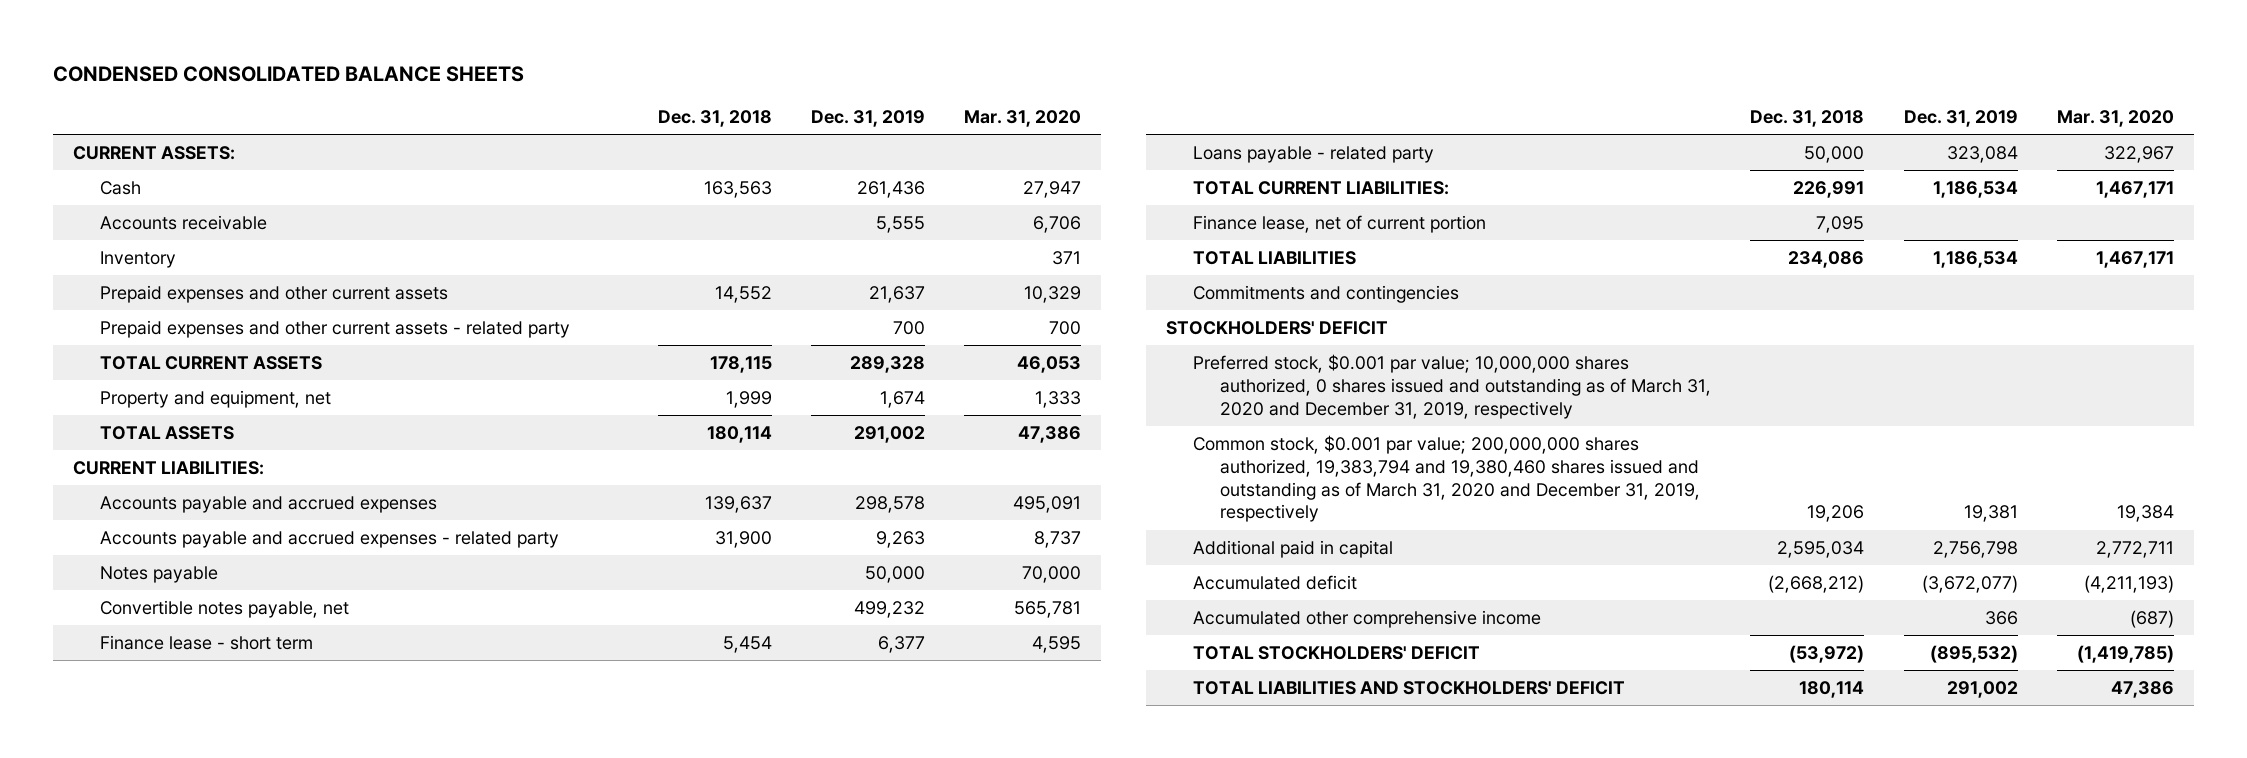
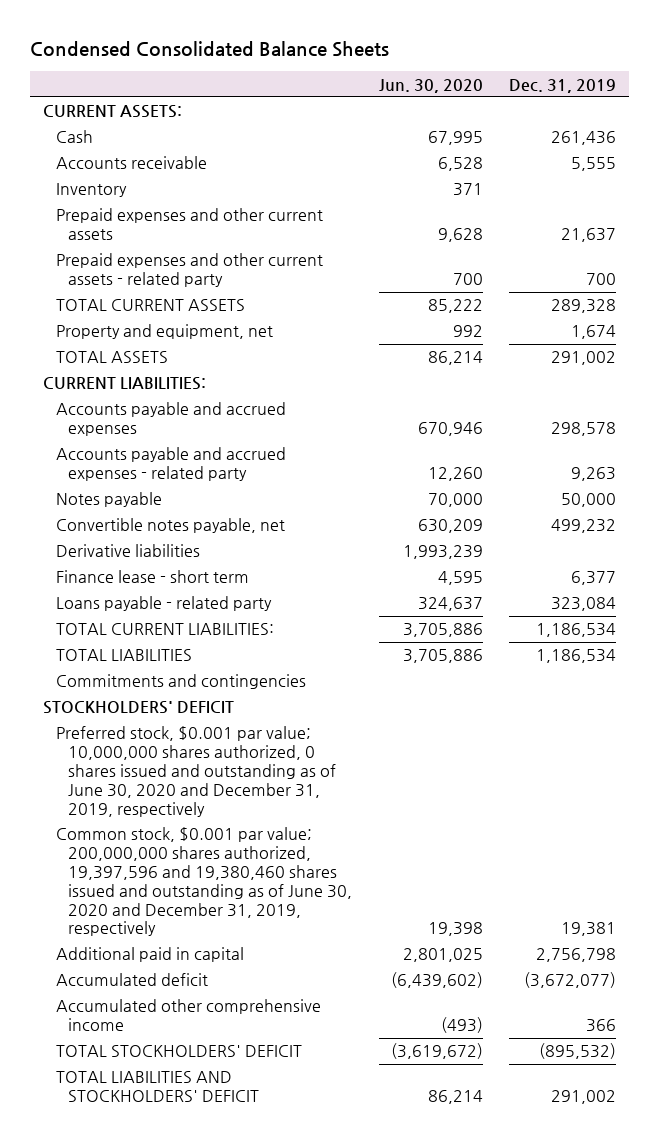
- CONDENSED CONSOLIDATED BALANCE SHEETS
+ Condensed Consolidated Balance Sheets
- | Dec. 31, 2018 | Dec. 31, 2019 | Mar. 31, 2020
+ | Jun. 30, 2020 | Dec. 31, 2019
+ Derivative liabilities | 1,993,239 |
- Finance lease, net of current portion | 7,095 | |
- Preferred stock, $0.001 par value; 10,000,000 shares authorized, 0 shares issued and outstanding as of March 31, 2020 and December 31, 2019, respectively
- Common stock, $0.001 par value; 200,000,000 shares authorized, 19,383,794 and 19,380,460 shares issued and outstanding as of March 31, 2020 and December 31, 2019, respectively | 19,206 | 19,381 | 19,384
+ Preferred stock, $0.001 par value; 10,000,000 shares authorized, 0 shares issued and outstanding as of June 30, 2020 and December 31, 2019, respectively
+ Common stock, $0.001 par value; 200,000,000 shares authorized, 19,397,596 and 19,380,460 shares issued and outstanding as of June 30, 2020 and December 31, 2019, respectively | 19,398 | 19,381

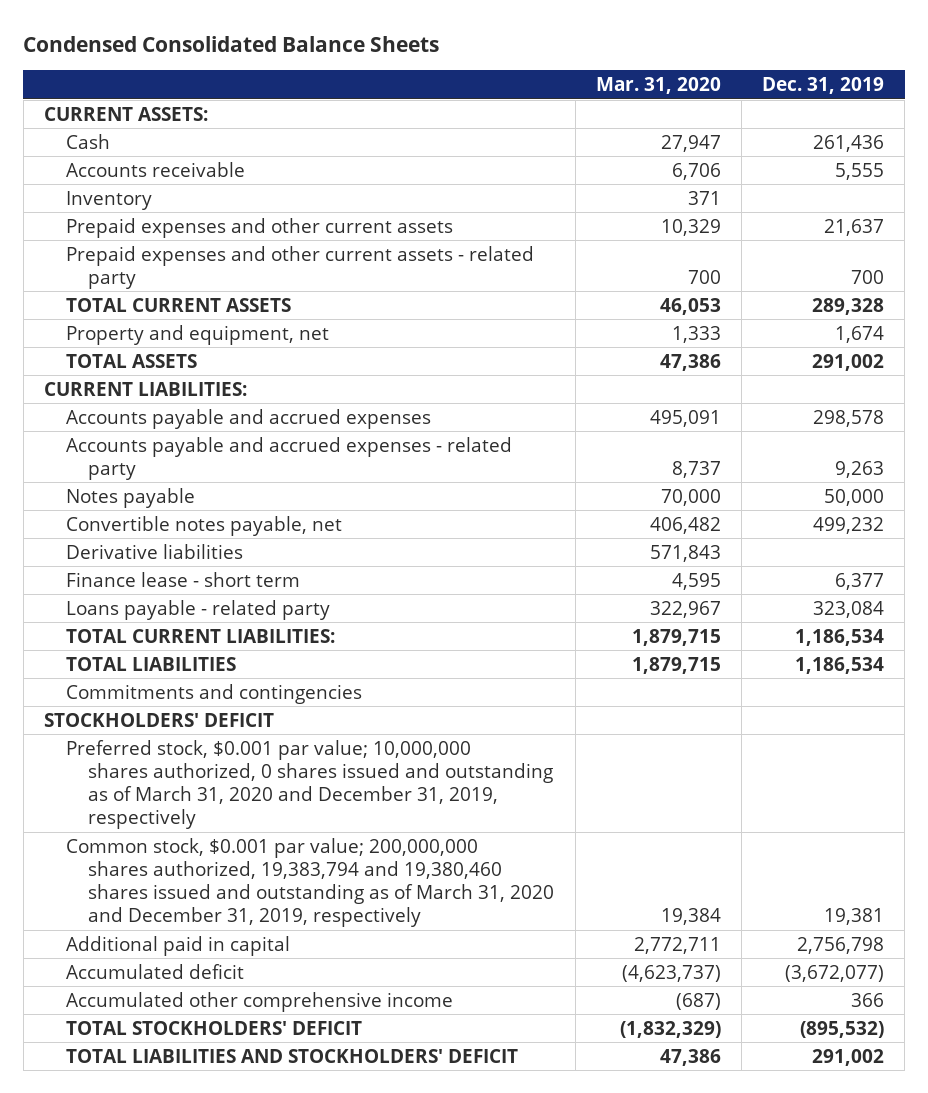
- | Jun. 30, 2020 | Dec. 31, 2019
+ | Mar. 31, 2020 | Dec. 31, 2019
- Preferred stock, $0.001 par value; 10,000,000 shares authorized, 0 shares issued and outstanding as of June 30, 2020 and December 31, 2019, respectively
- Common stock, $0.001 par value; 200,000,000 shares authorized, 19,397,596 and 19,380,460 shares issued and outstanding as of June 30, 2020 and December 31, 2019, respectively | 19,398 | 19,381
+ Preferred stock, $0.001 par value; 10,000,000 shares authorized, 0 shares issued and outstanding as of March 31, 2020 and December 31, 2019, respectively
+ Common stock, $0.001 par value; 200,000,000 shares authorized, 19,383,794 and 19,380,460 shares issued and outstanding as of March 31, 2020 and December 31, 2019, respectively | 19,384 | 19,381

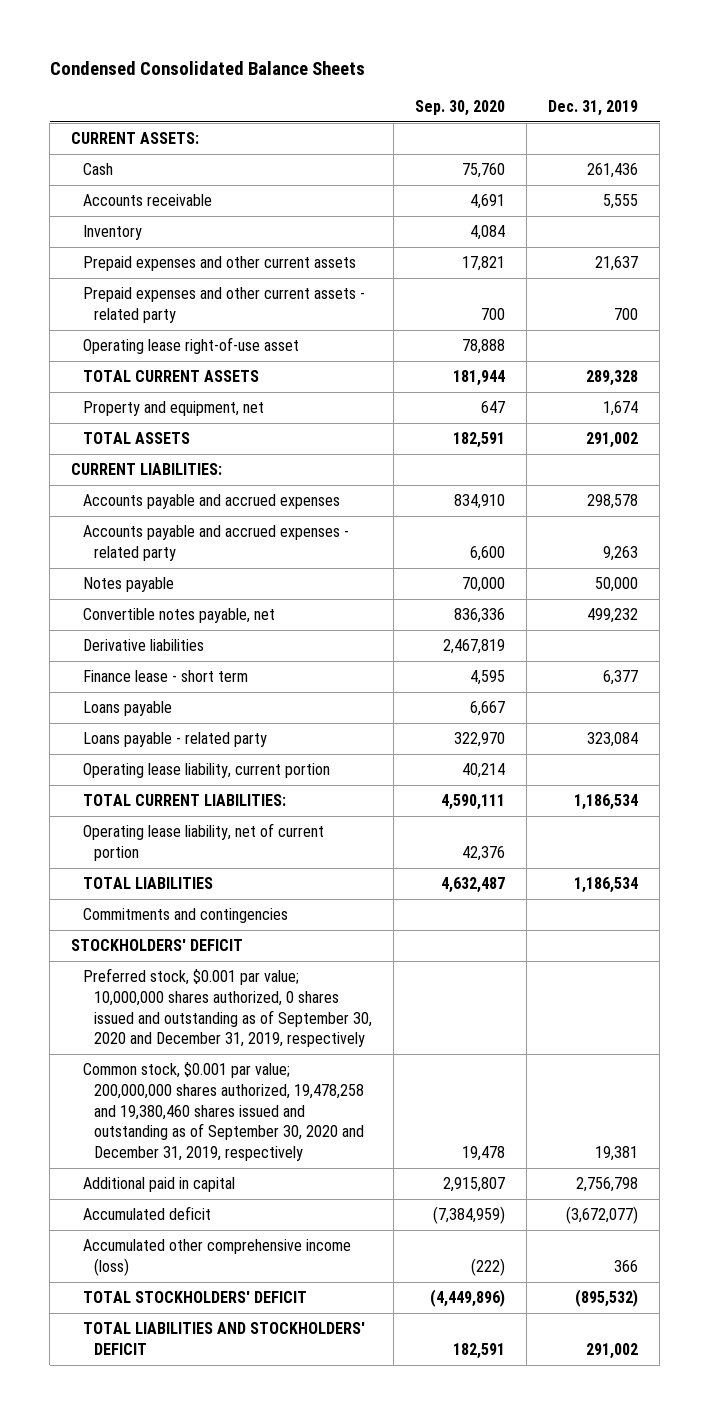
- | Mar. 31, 2020 | Dec. 31, 2019
+ | Sep. 30, 2020 | Dec. 31, 2019
+ Operating lease right-of-use asset | 78,888 |
+ Loans payable | 6,667 |
+ Operating lease liability, current portion | 40,214 |
+ Operating lease liability, net of current portion | 42,376 |
- Preferred stock, $0.001 par value; 10,000,000 shares authorized, 0 shares issued and outstanding as of March 31, 2020 and December 31, 2019, respectively
- Common stock, $0.001 par value; 200,000,000 shares authorized, 19,383,794 and 19,380,460 shares issued and outstanding as of March 31, 2020 and December 31, 2019, respectively | 19,384 | 19,381
+ Preferred stock, $0.001 par value; 10,000,000 shares authorized, 0 shares issued and outstanding as of September 30, 2020 and December 31, 2019, respectively
+ Common stock, $0.001 par value; 200,000,000 shares authorized, 19,478,258 and 19,380,460 shares issued and outstanding as of September 30, 2020 and December 31, 2019, respectively | 19,478 | 19,381
- Accumulated other comprehensive income | (687) | 366
+ Accumulated other comprehensive income (loss) | (222) | 366

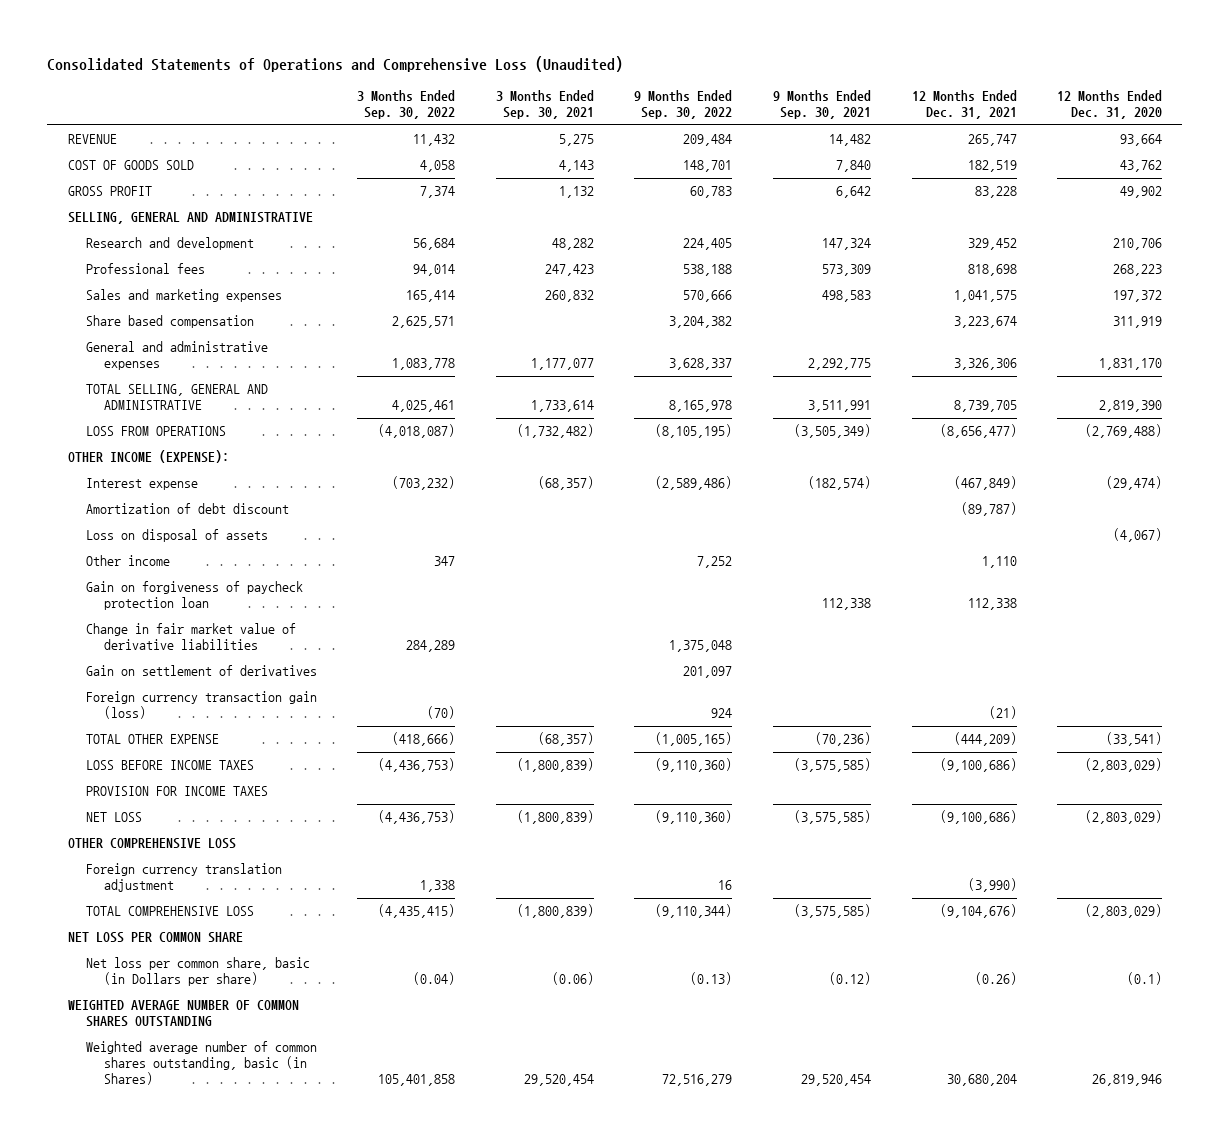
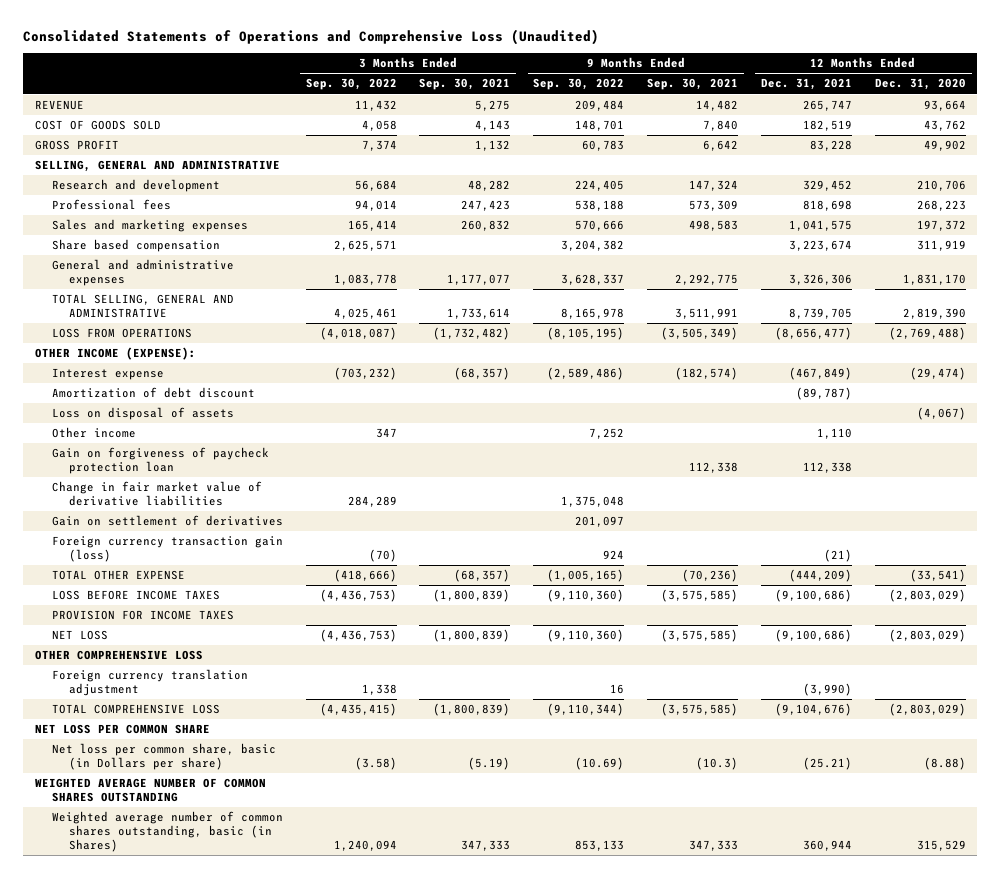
- Net loss per common share, basic (in Dollars per share) | (0.04) | (0.06) | (0.13) | (0.12) | (0.26) | (0.1)
+ Net loss per common share, basic (in Dollars per share) | (3.58) | (5.19) | (10.69) | (10.3) | (25.21) | (8.88)
- Weighted average number of common shares outstanding, basic (in Shares) | 105,401,858 | 29,520,454 | 72,516,279 | 29,520,454 | 30,680,204 | 26,819,946
+ Weighted average number of common shares outstanding, basic (in Shares) | 1,240,094 | 347,333 | 853,133 | 347,333 | 360,944 | 315,529

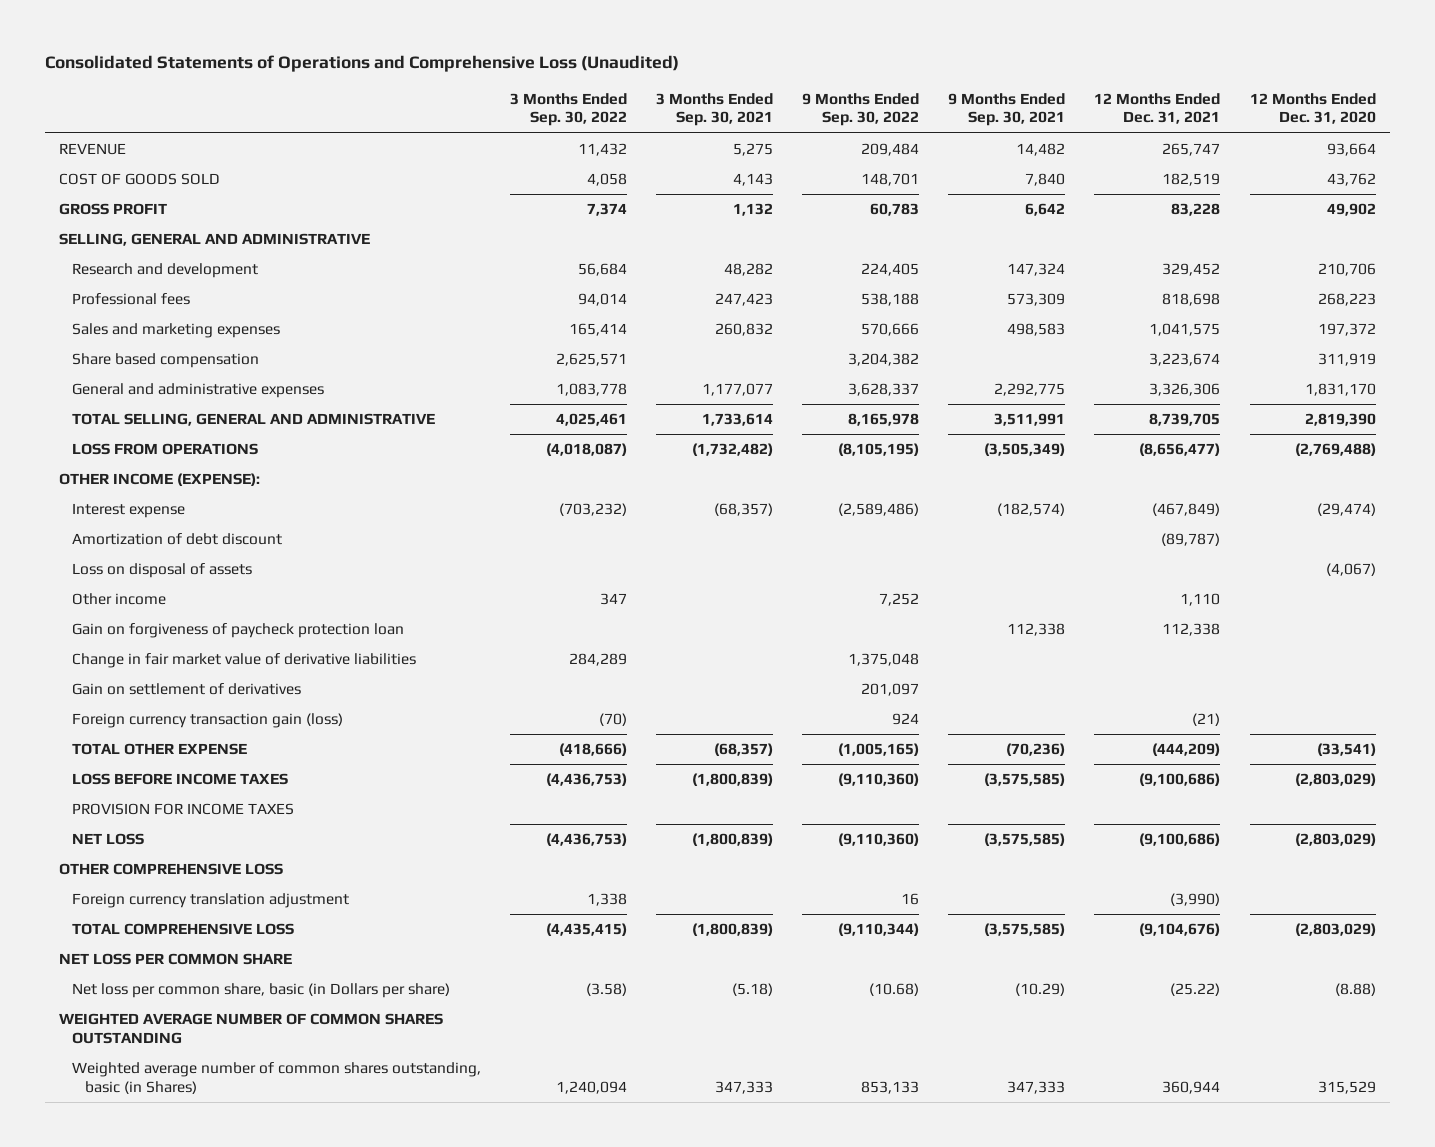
- Net loss per common share, basic (in Dollars per share) | (3.58) | (5.19) | (10.69) | (10.3) | (25.21) | (8.88)
+ Net loss per common share, basic (in Dollars per share) | (3.58) | (5.18) | (10.68) | (10.29) | (25.22) | (8.88)

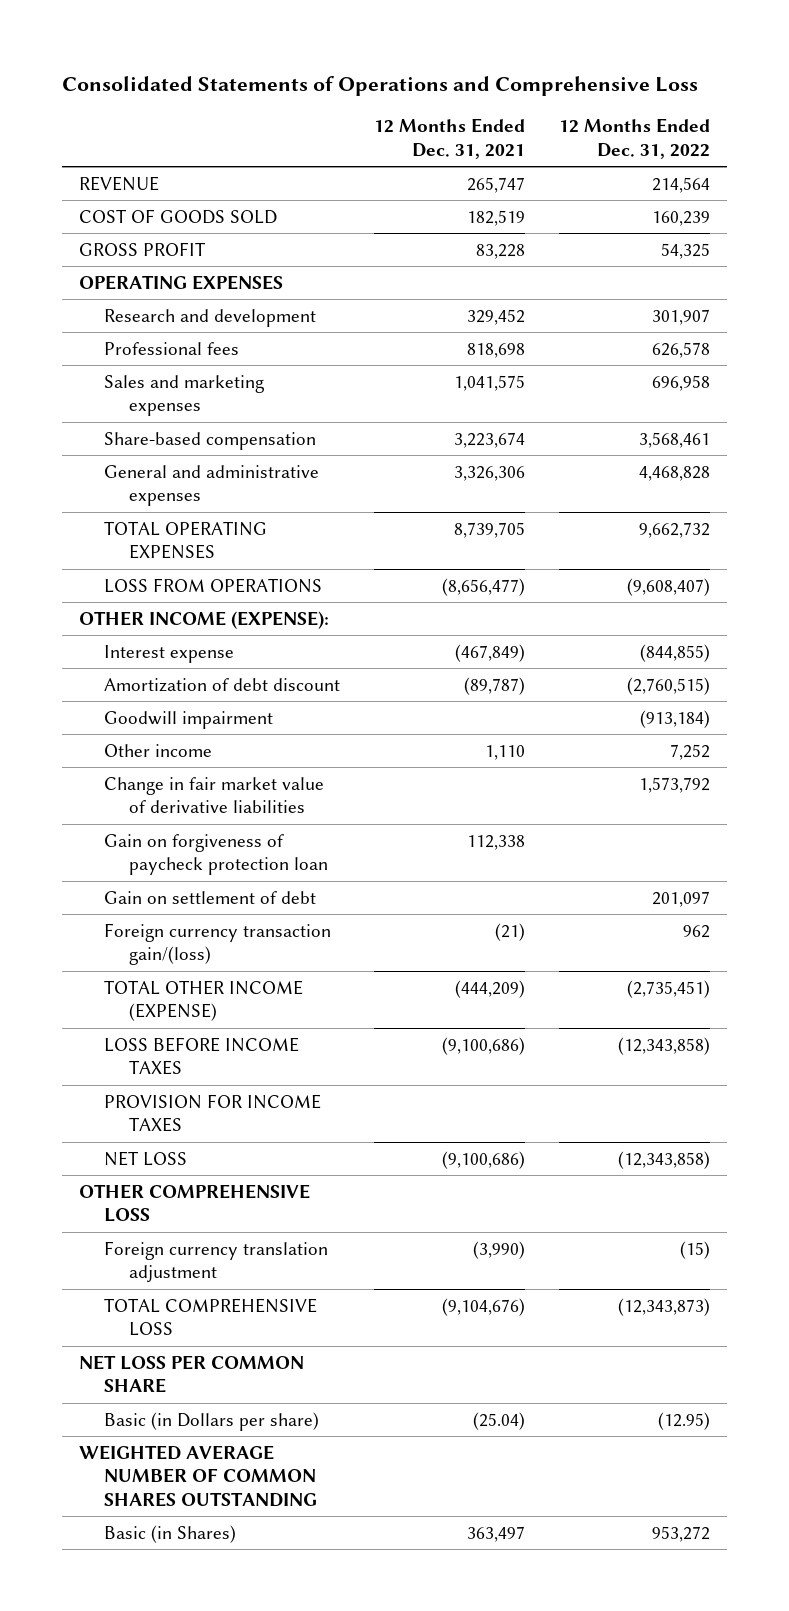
- Consolidated Statements of Operations and Comprehensive Loss (Unaudited)
+ Consolidated Statements of Operations and Comprehensive Loss
- | 3 Months Ended Sep. 30, 2022 | 3 Months Ended Sep. 30, 2021 | 9 Months Ended Sep. 30, 2022 | 9 Months Ended Sep. 30, 2021 | 12 Months Ended Dec. 31, 2021 | 12 Months Ended Dec. 31, 2020
+ | 12 Months Ended Dec. 31, 2021 | 12 Months Ended Dec. 31, 2022
- SELLING, GENERAL AND ADMINISTRATIVE
+ OPERATING EXPENSES
- Share based compensation | 2,625,571 | | 3,204,382 | | 3,223,674 | 311,919
+ Share-based compensation | 3,223,674 | 3,568,461
- TOTAL SELLING, GENERAL AND ADMINISTRATIVE | 4,025,461 | 1,733,614 | 8,165,978 | 3,511,991 | 8,739,705 | 2,819,390
+ TOTAL OPERATING EXPENSES | 8,739,705 | 9,662,732
- Loss on disposal of assets | | | | | | (4,067)
+ Goodwill impairment | | (913,184)
- Gain on settlement of derivatives | | | 201,097 | | |
- Foreign currency transaction gain (loss) | (70) | | 924 | | (21) |
- TOTAL OTHER EXPENSE | (418,666) | (68,357) | (1,005,165) | (70,236) | (444,209) | (33,541)
moved down: Gain on forgiveness of paycheck protection loan | 112,338 |
+ Gain on settlement of debt | | 201,097
+ Foreign currency transaction gain/(loss) | (21) | 962
+ TOTAL OTHER INCOME (EXPENSE) | (444,209) | (2,735,451)
- Net loss per common share, basic (in Dollars per share) | (3.58) | (5.18) | (10.68) | (10.29) | (25.22) | (8.88)
+ Basic (in Dollars per share) | (25.04) | (12.95)
- Weighted average number of common shares outstanding, basic (in Shares) | 1,240,094 | 347,333 | 853,133 | 347,333 | 360,944 | 315,529
+ Basic (in Shares) | 363,497 | 953,272

